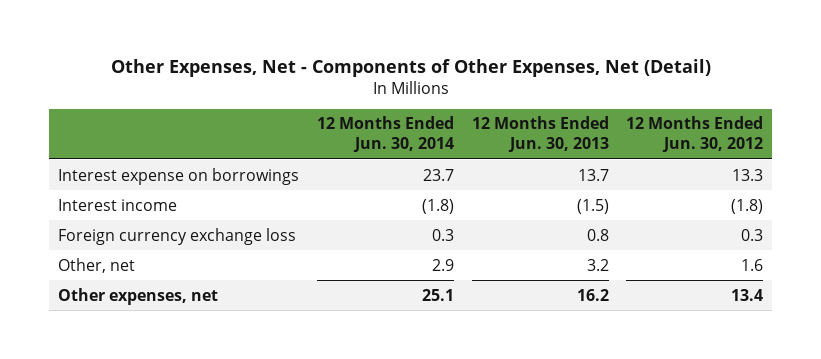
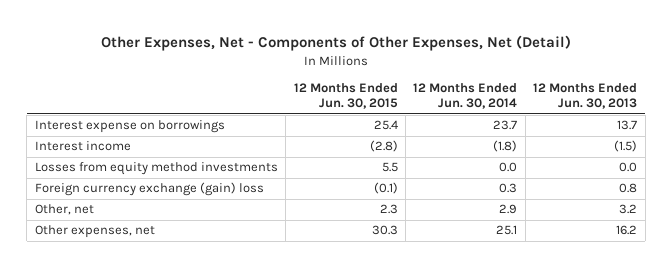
- | 12 Months Ended Jun. 30, 2014 | 12 Months Ended Jun. 30, 2013 | 12 Months Ended Jun. 30, 2012
+ | 12 Months Ended Jun. 30, 2015 | 12 Months Ended Jun. 30, 2014 | 12 Months Ended Jun. 30, 2013
- Foreign currency exchange loss | 0.3 | 0.8 | 0.3
+ Losses from equity method investments | 5.5 | 0.0 | 0.0
+ Foreign currency exchange (gain) loss | (0.1) | 0.3 | 0.8

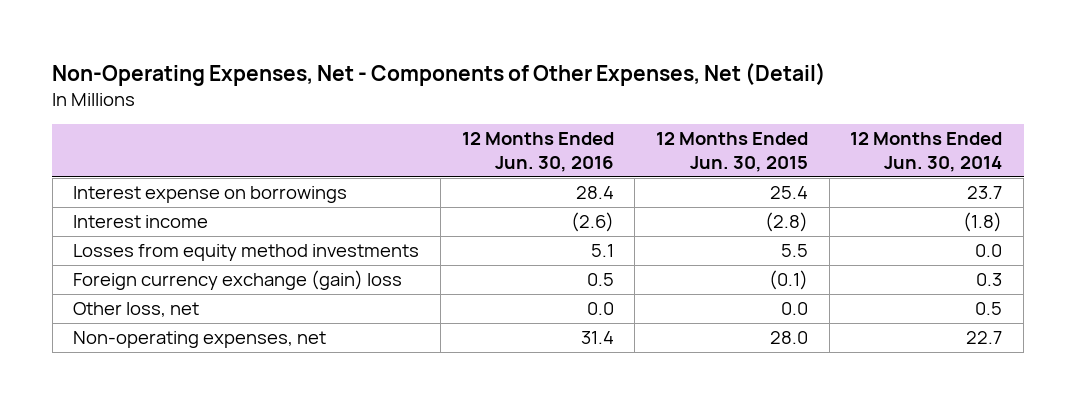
- Other Expenses, Net - Components of Other Expenses, Net (Detail)
+ Non-Operating Expenses, Net - Components of Other Expenses, Net (Detail)
- | 12 Months Ended Jun. 30, 2015 | 12 Months Ended Jun. 30, 2014 | 12 Months Ended Jun. 30, 2013
+ | 12 Months Ended Jun. 30, 2016 | 12 Months Ended Jun. 30, 2015 | 12 Months Ended Jun. 30, 2014
- Other, net | 2.3 | 2.9 | 3.2
- Other expenses, net | 30.3 | 25.1 | 16.2
+ Other loss, net | 0.0 | 0.0 | 0.5
+ Non-operating expenses, net | 31.4 | 28.0 | 22.7

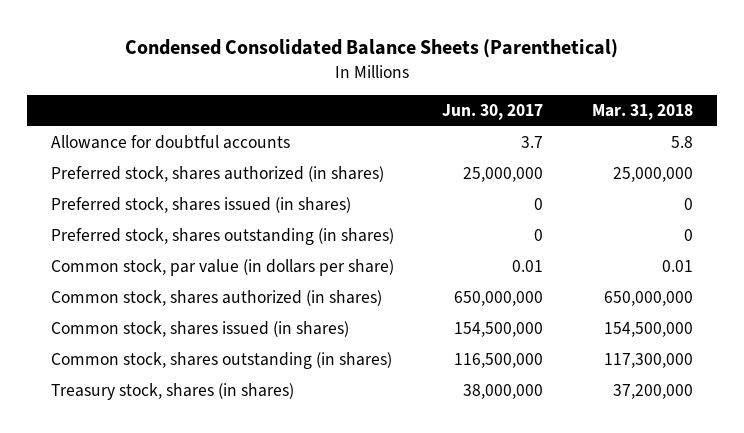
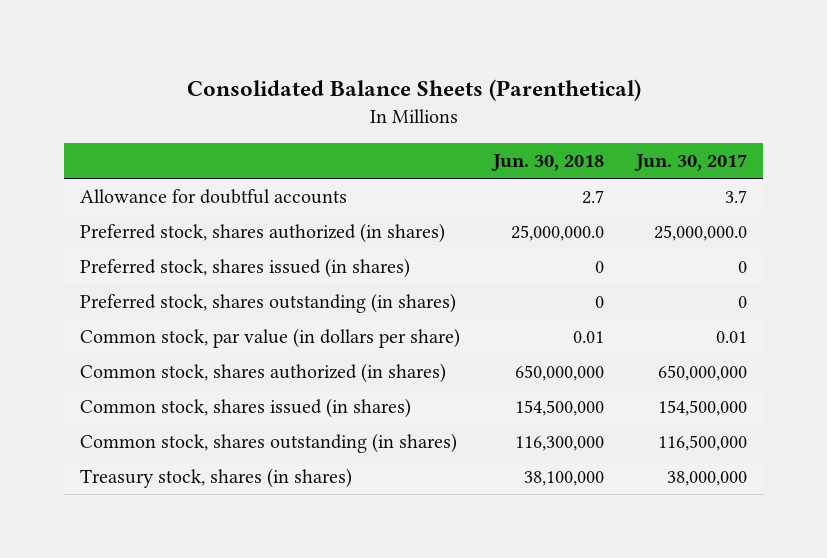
- Condensed Consolidated Balance Sheets (Parenthetical)
+ Consolidated Balance Sheets (Parenthetical)
- | Jun. 30, 2017 | Mar. 31, 2018
+ | Jun. 30, 2018 | Jun. 30, 2017
- Preferred stock, shares authorized (in shares) | 25,000,000 | 25,000,000
+ Preferred stock, shares authorized (in shares) | 25,000,000.0 | 25,000,000.0

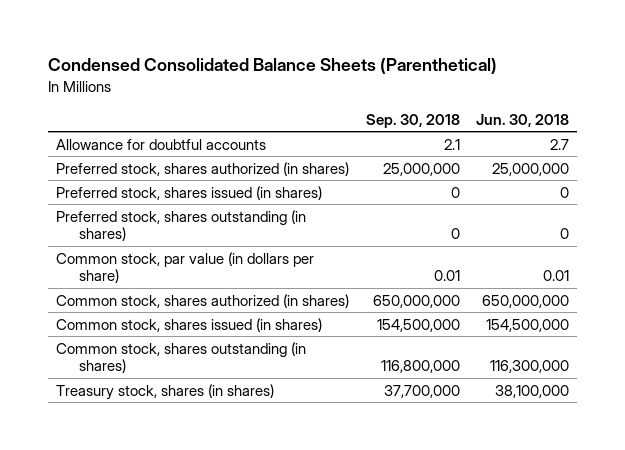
- Consolidated Balance Sheets (Parenthetical)
+ Condensed Consolidated Balance Sheets (Parenthetical)
- | Jun. 30, 2018 | Jun. 30, 2017
+ | Sep. 30, 2018 | Jun. 30, 2018
- Preferred stock, shares authorized (in shares) | 25,000,000.0 | 25,000,000.0
+ Preferred stock, shares authorized (in shares) | 25,000,000 | 25,000,000

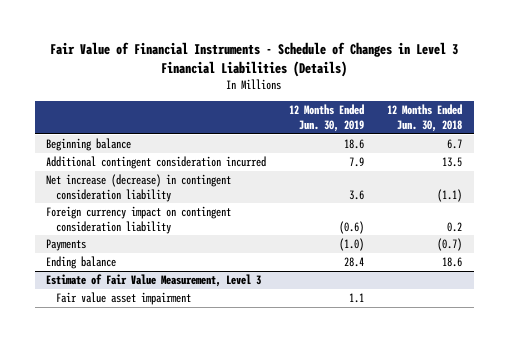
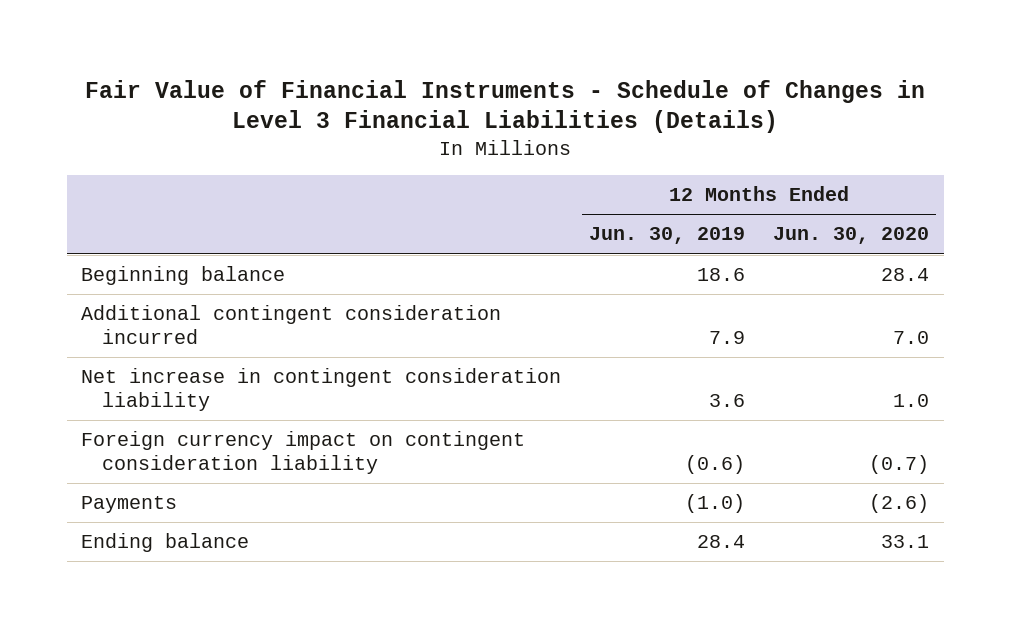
- | 12 Months Ended Jun. 30, 2019 | 12 Months Ended Jun. 30, 2018
+ | 12 Months Ended Jun. 30, 2019 | 12 Months Ended Jun. 30, 2020
- Net increase (decrease) in contingent consideration liability | 3.6 | (1.1)
+ Net increase in contingent consideration liability | 3.6 | 1.0
- Estimate of Fair Value Measurement, Level 3
- Fair value asset impairment | 1.1 |

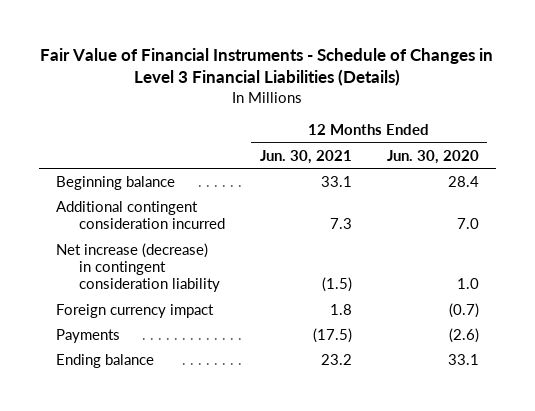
- | 12 Months Ended Jun. 30, 2019 | 12 Months Ended Jun. 30, 2020
+ | 12 Months Ended Jun. 30, 2021 | 12 Months Ended Jun. 30, 2020
- Net increase in contingent consideration liability | 3.6 | 1.0
- Foreign currency impact on contingent consideration liability | (0.6) | (0.7)
+ Net increase (decrease) in contingent consideration liability | (1.5) | 1.0
+ Foreign currency impact | 1.8 | (0.7)

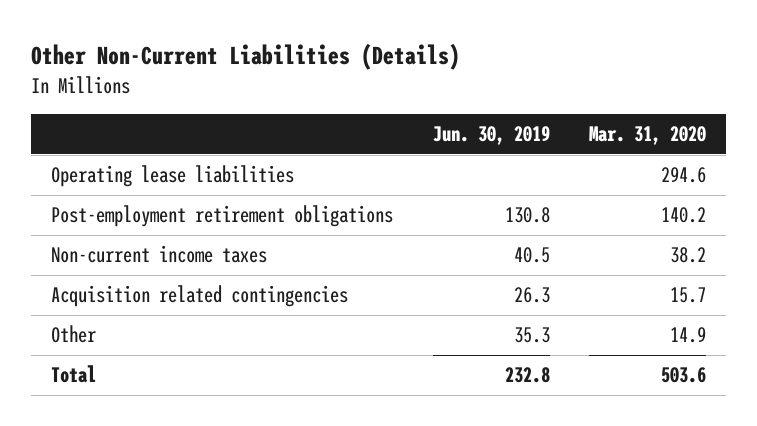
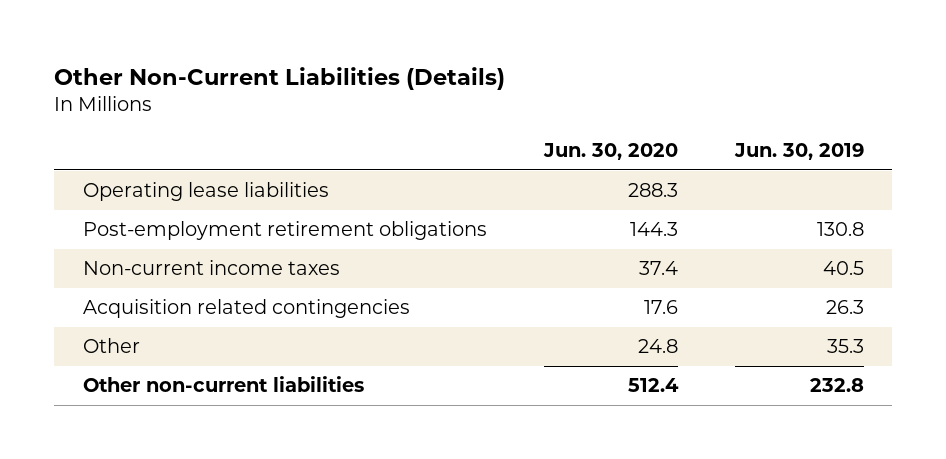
- | Jun. 30, 2019 | Mar. 31, 2020
+ | Jun. 30, 2020 | Jun. 30, 2019
- Total | 232.8 | 503.6
+ Other non-current liabilities | 512.4 | 232.8

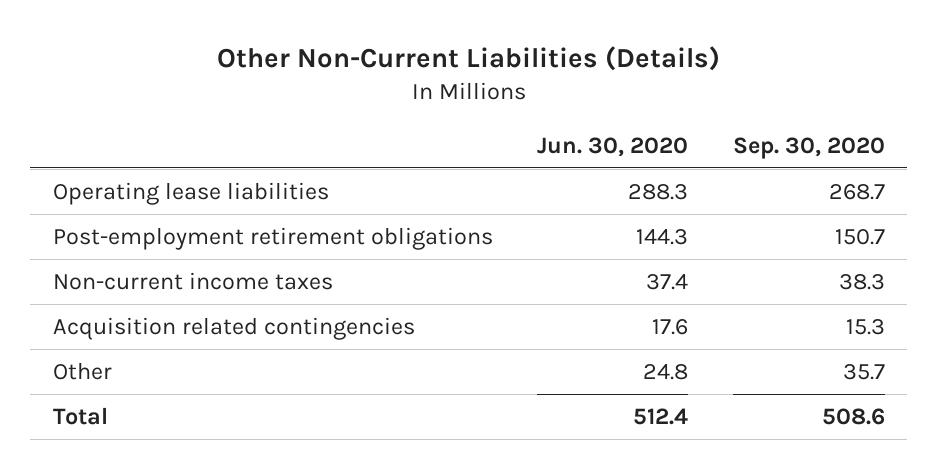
- | Jun. 30, 2020 | Jun. 30, 2019
+ | Jun. 30, 2020 | Sep. 30, 2020
- Other non-current liabilities | 512.4 | 232.8
+ Total | 512.4 | 508.6

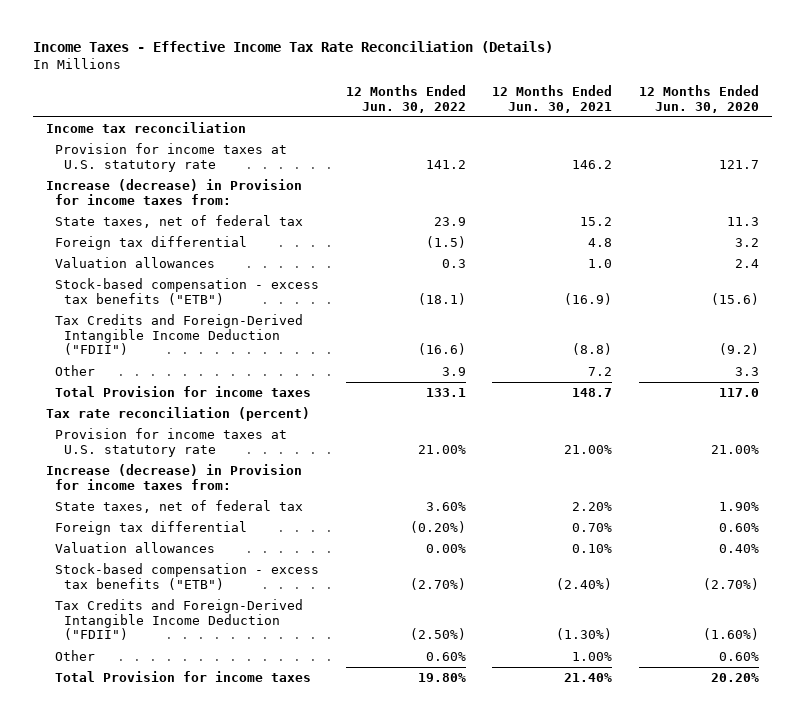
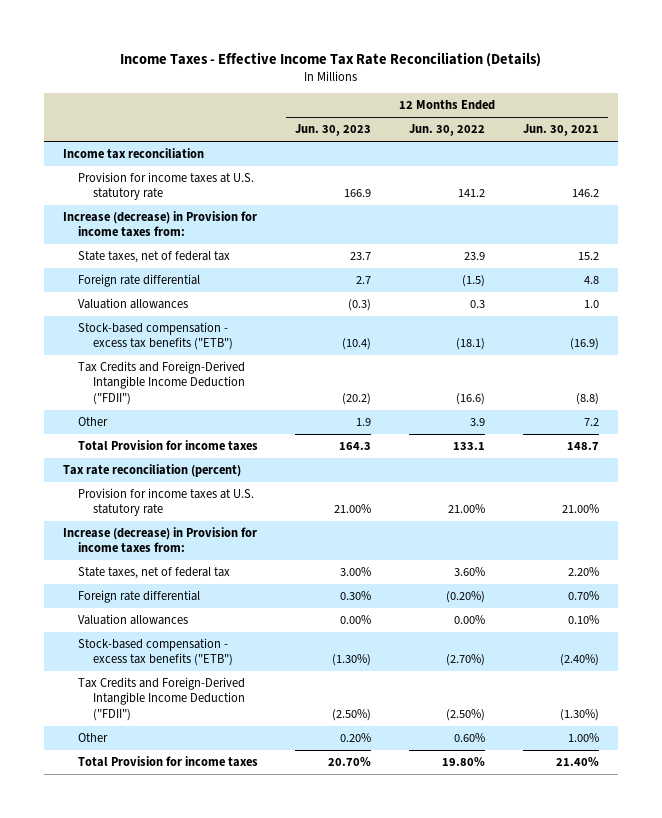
- | 12 Months Ended Jun. 30, 2022 | 12 Months Ended Jun. 30, 2021 | 12 Months Ended Jun. 30, 2020
+ | 12 Months Ended Jun. 30, 2023 | 12 Months Ended Jun. 30, 2022 | 12 Months Ended Jun. 30, 2021
- Foreign tax differential | (1.5) | 4.8 | 3.2
+ Foreign rate differential | 2.7 | (1.5) | 4.8
- Foreign tax differential | (0.20%) | 0.70% | 0.60%
+ Foreign rate differential | 0.30% | (0.20%) | 0.70%

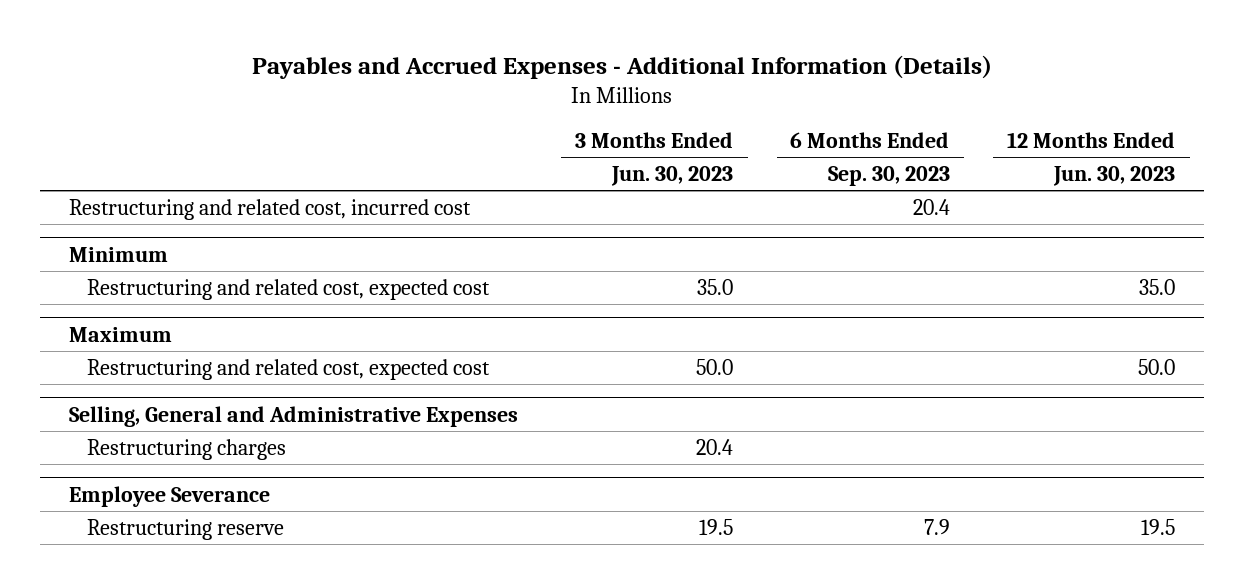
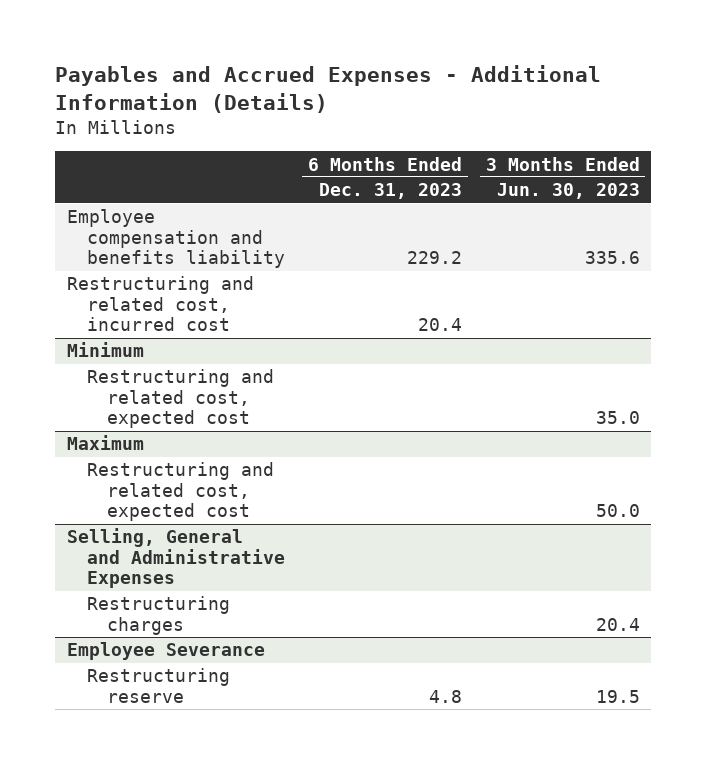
- | 3 Months Ended Jun. 30, 2023 | 6 Months Ended Sep. 30, 2023 | 12 Months Ended Jun. 30, 2023
+ | 6 Months Ended Dec. 31, 2023 | 3 Months Ended Jun. 30, 2023
+ Employee compensation and benefits liability | 229.2 | 335.6

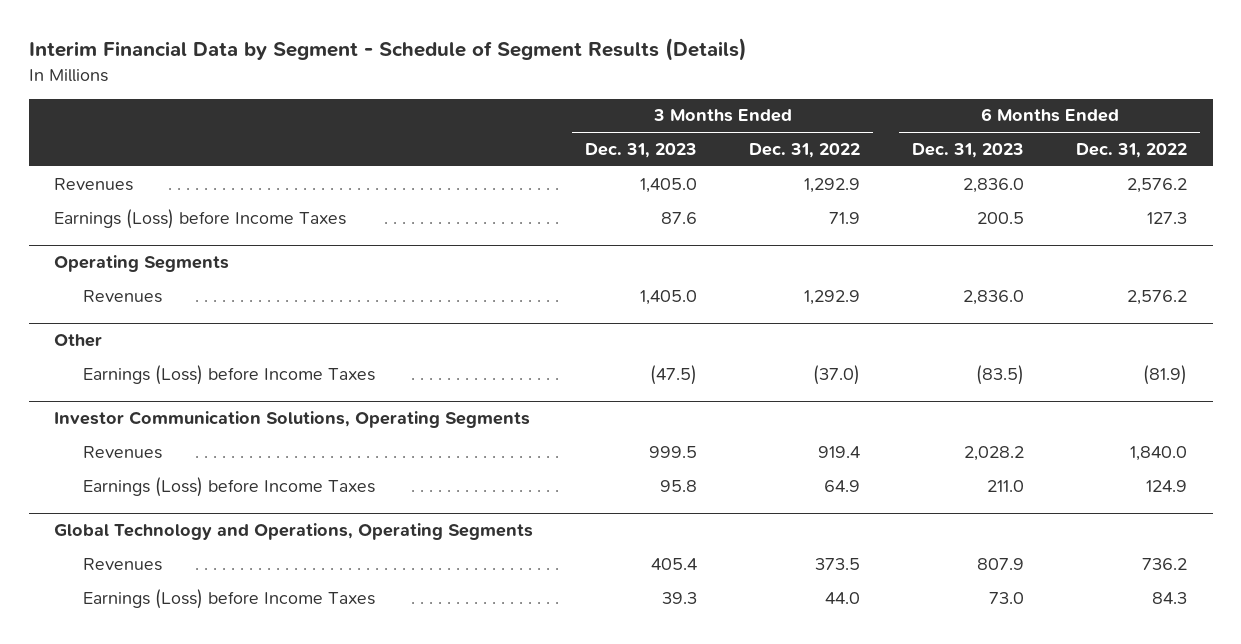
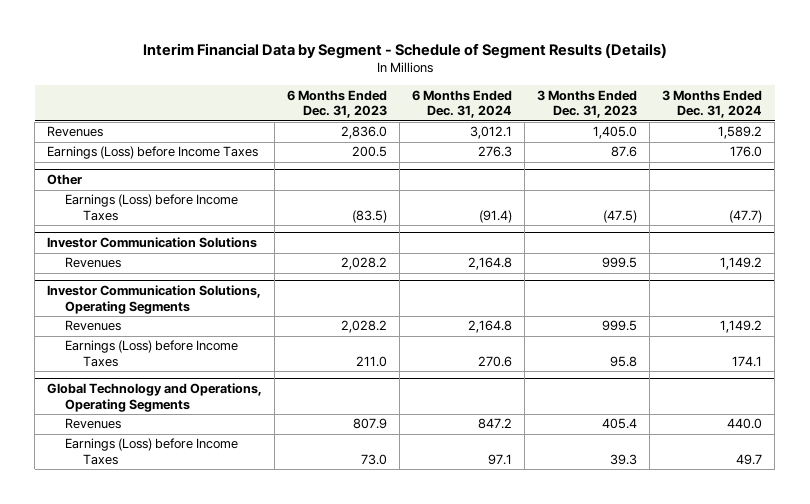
- | 3 Months Ended Dec. 31, 2023 | 3 Months Ended Dec. 31, 2022 | 6 Months Ended Dec. 31, 2023 | 6 Months Ended Dec. 31, 2022
+ | 6 Months Ended Dec. 31, 2023 | 6 Months Ended Dec. 31, 2024 | 3 Months Ended Dec. 31, 2023 | 3 Months Ended Dec. 31, 2024
- Operating Segments
- Revenues | 1,405.0 | 1,292.9 | 2,836.0 | 2,576.2
+ Investor Communication Solutions
+ Revenues | 2,028.2 | 2,164.8 | 999.5 | 1,149.2

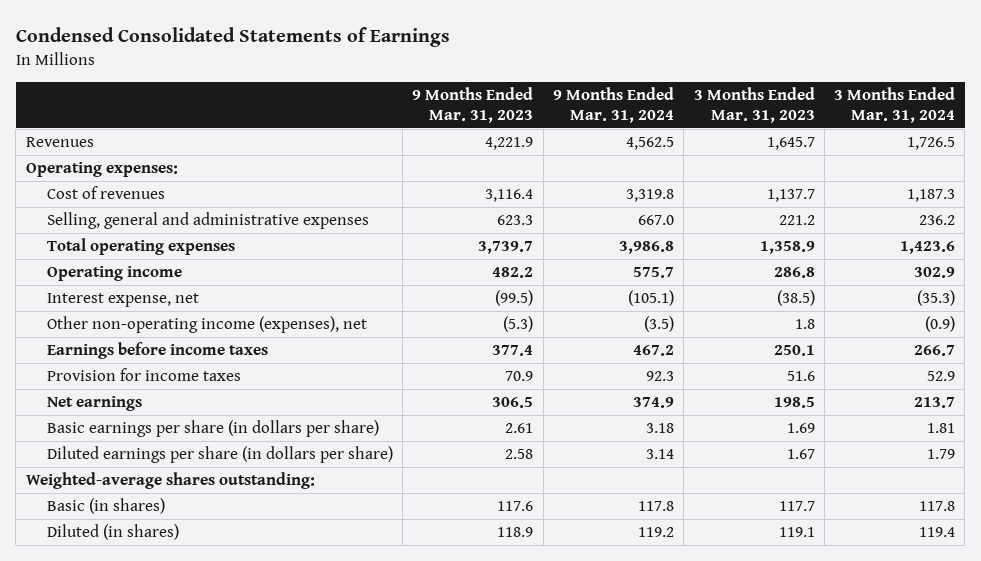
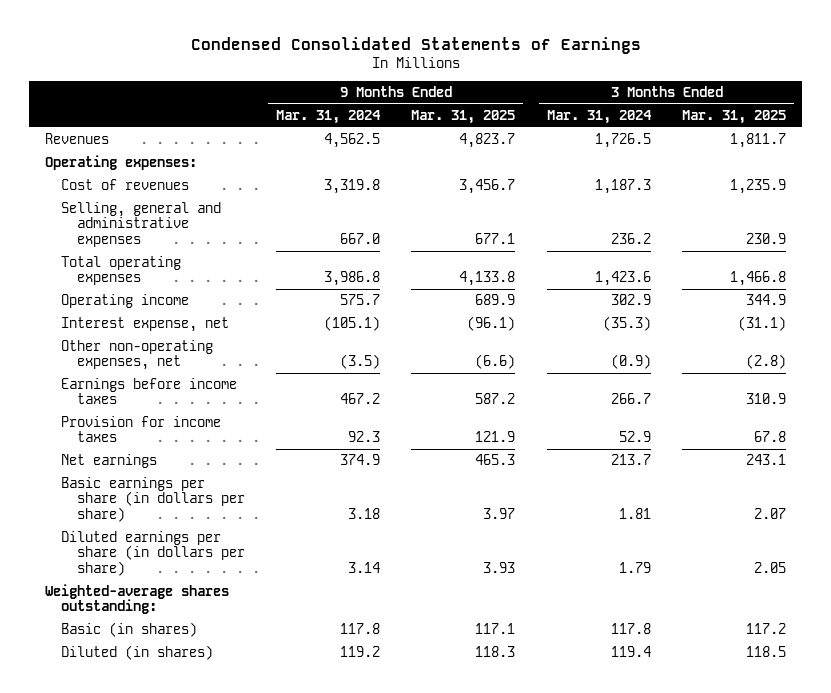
- | 9 Months Ended Mar. 31, 2023 | 9 Months Ended Mar. 31, 2024 | 3 Months Ended Mar. 31, 2023 | 3 Months Ended Mar. 31, 2024
+ | 9 Months Ended Mar. 31, 2024 | 9 Months Ended Mar. 31, 2025 | 3 Months Ended Mar. 31, 2024 | 3 Months Ended Mar. 31, 2025
- Other non-operating income (expenses), net | (5.3) | (3.5) | 1.8 | (0.9)
+ Other non-operating expenses, net | (3.5) | (6.6) | (0.9) | (2.8)

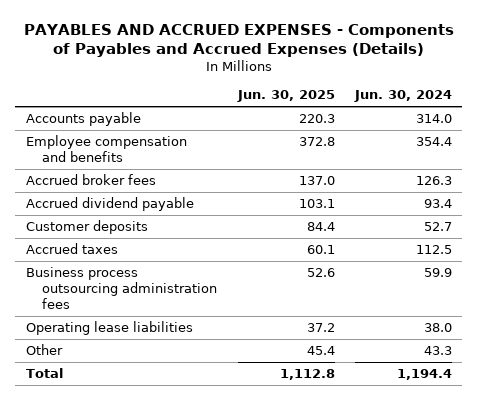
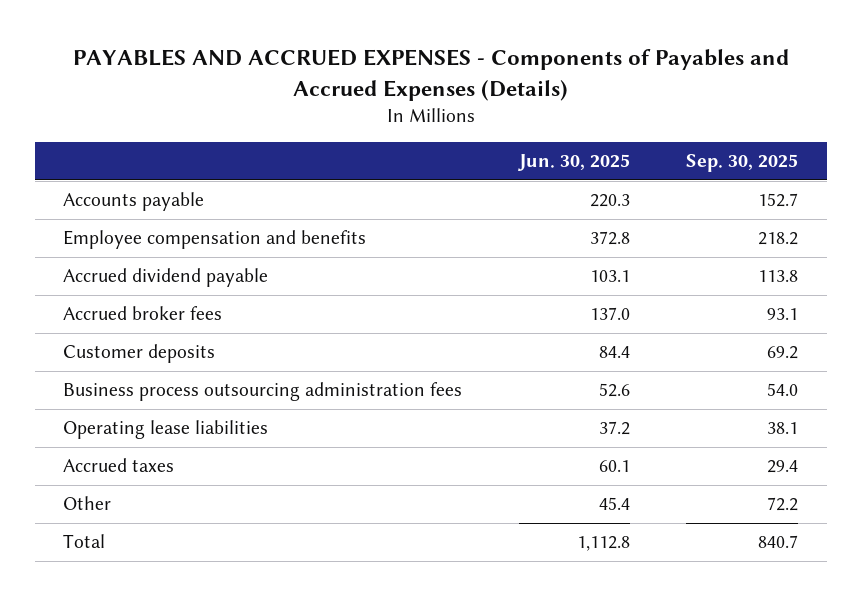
- | Jun. 30, 2025 | Jun. 30, 2024
+ | Jun. 30, 2025 | Sep. 30, 2025
moved down: Accrued broker fees | 137.0 | 93.1
moved down: Accrued taxes | 60.1 | 29.4

